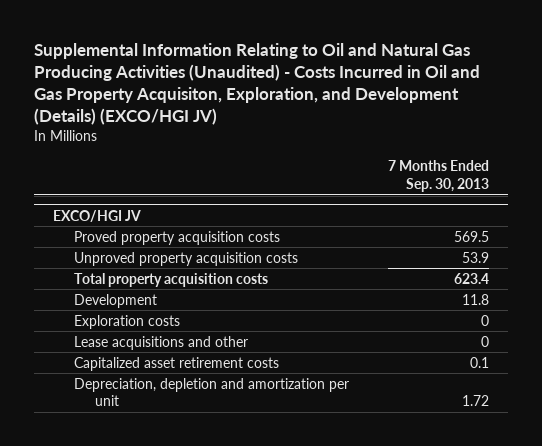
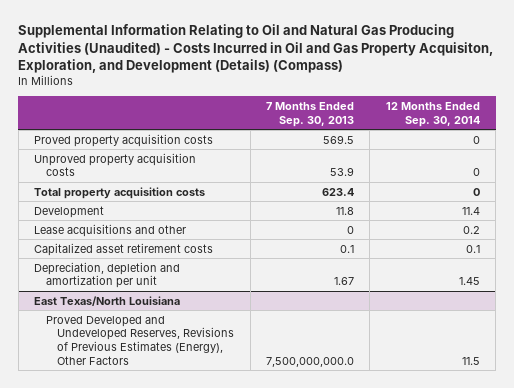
- Supplemental Information Relating to Oil and Natural Gas Producing Activities (Unaudited) - Costs Incurred in Oil and Gas Property Acquisiton, Exploration, and Development (Details) (EXCO/HGI JV)
+ Supplemental Information Relating to Oil and Natural Gas Producing Activities (Unaudited) - Costs Incurred in Oil and Gas Property Acquisiton, Exploration, and Development (Details) (Compass)
- | 7 Months Ended Sep. 30, 2013
+ | 7 Months Ended Sep. 30, 2013 | 12 Months Ended Sep. 30, 2014
- EXCO/HGI JV
- Exploration costs | 0
- Depreciation, depletion and amortization per unit | 1.72
+ Depreciation, depletion and amortization per unit | 1.67 | 1.45
+ East Texas/North Louisiana
+ Proved Developed and Undeveloped Reserves, Revisions of Previous Estimates (Energy), Other Factors | 7,500,000,000.0 | 11.5

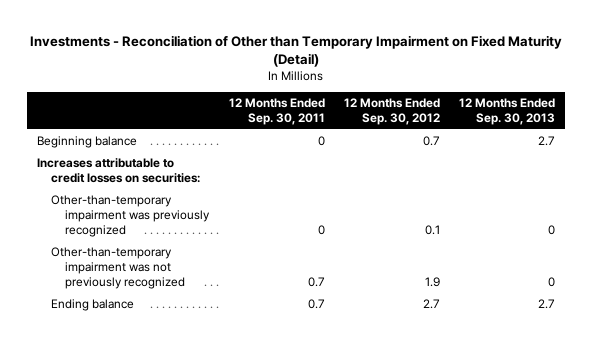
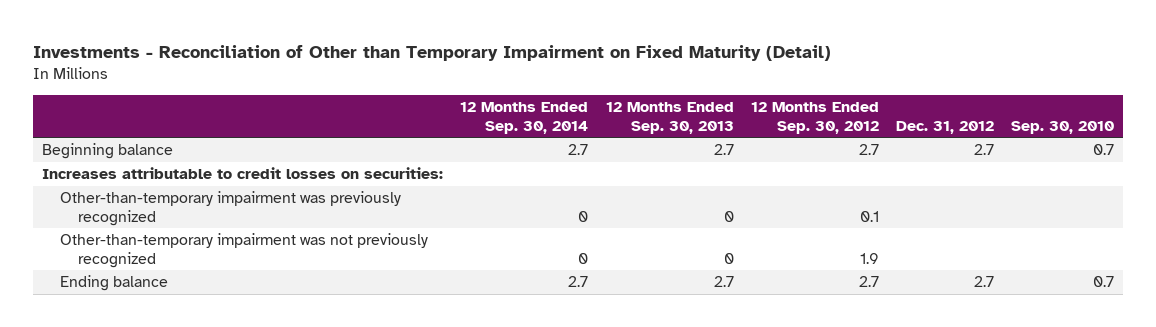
- | 12 Months Ended Sep. 30, 2011 | 12 Months Ended Sep. 30, 2012 | 12 Months Ended Sep. 30, 2013
+ | 12 Months Ended Sep. 30, 2014 | 12 Months Ended Sep. 30, 2013 | 12 Months Ended Sep. 30, 2012 | Dec. 31, 2012 | Sep. 30, 2010
- Beginning balance | 0 | 0.7 | 2.7
+ Beginning balance | 2.7 | 2.7 | 2.7 | 2.7 | 0.7

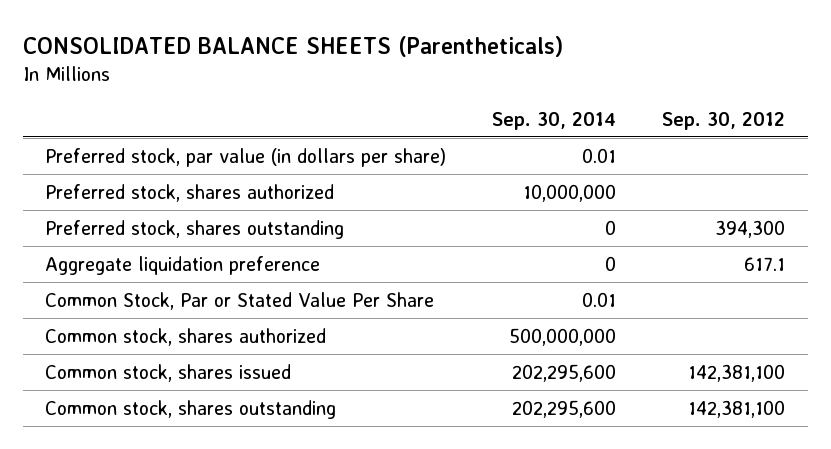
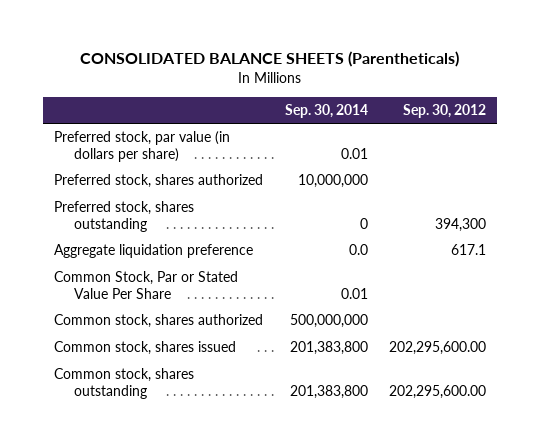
- Aggregate liquidation preference | 0 | 617.1
+ Aggregate liquidation preference | 0.0 | 617.1
- Common stock, shares issued | 202,295,600 | 142,381,100
- Common stock, shares outstanding | 202,295,600 | 142,381,100
+ Common stock, shares issued | 201,383,800 | 202,295,600.00
+ Common stock, shares outstanding | 201,383,800 | 202,295,600.00

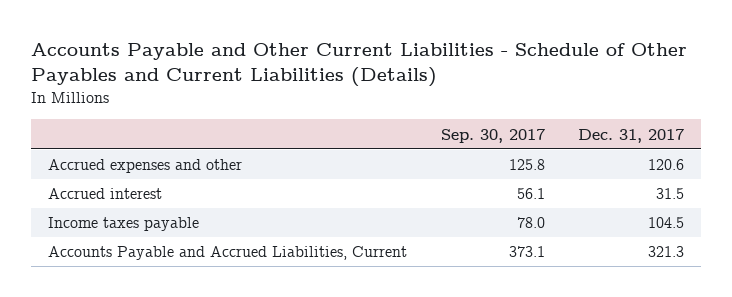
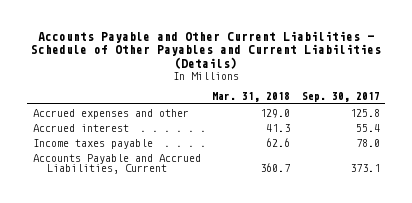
- | Sep. 30, 2017 | Dec. 31, 2017
+ | Mar. 31, 2018 | Sep. 30, 2017
- Accrued interest | 56.1 | 31.5
+ Accrued interest | 41.3 | 55.4

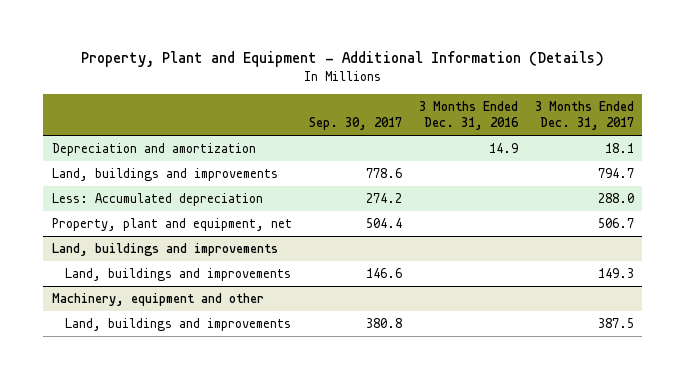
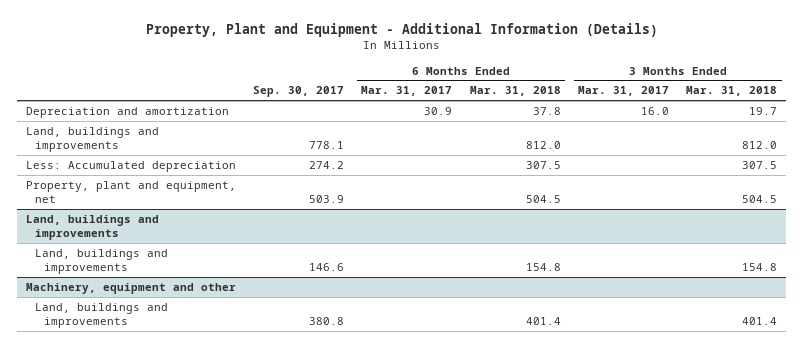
- | Sep. 30, 2017 | 3 Months Ended Dec. 31, 2016 | 3 Months Ended Dec. 31, 2017
+ | Sep. 30, 2017 | 6 Months Ended Mar. 31, 2017 | 6 Months Ended Mar. 31, 2018 | 3 Months Ended Mar. 31, 2017 | 3 Months Ended Mar. 31, 2018
- Land, buildings and improvements | 778.6 | | 794.7
+ Land, buildings and improvements | 778.1 | | 812.0 | | 812.0
- Property, plant and equipment, net | 504.4 | | 506.7
+ Property, plant and equipment, net | 503.9 | | 504.5 | | 504.5

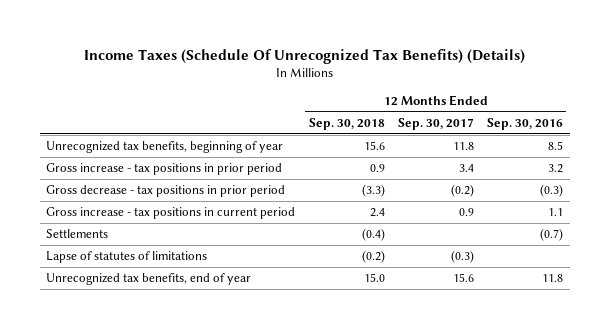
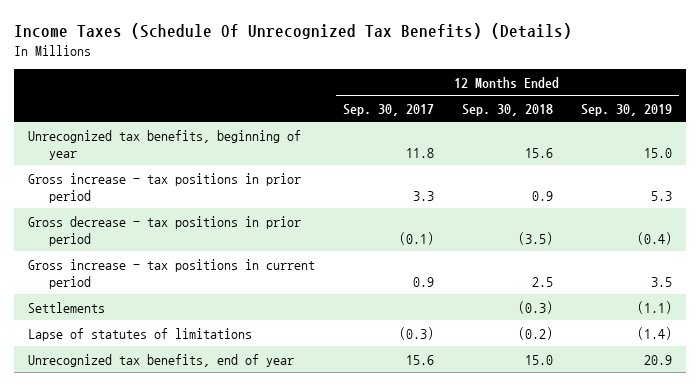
- | 12 Months Ended Sep. 30, 2018 | 12 Months Ended Sep. 30, 2017 | 12 Months Ended Sep. 30, 2016
+ | 12 Months Ended Sep. 30, 2017 | 12 Months Ended Sep. 30, 2018 | 12 Months Ended Sep. 30, 2019
- Gross increase - tax positions in prior period | 0.9 | 3.4 | 3.2
- Gross decrease - tax positions in prior period | (3.3) | (0.2) | (0.3)
- Gross increase - tax positions in current period | 2.4 | 0.9 | 1.1
- Settlements | (0.4) | | (0.7)
+ Gross increase - tax positions in prior period | 3.3 | 0.9 | 5.3
+ Gross decrease - tax positions in prior period | (0.1) | (3.5) | (0.4)
+ Gross increase - tax positions in current period | 0.9 | 2.5 | 3.5
+ Settlements | | (0.3) | (1.1)

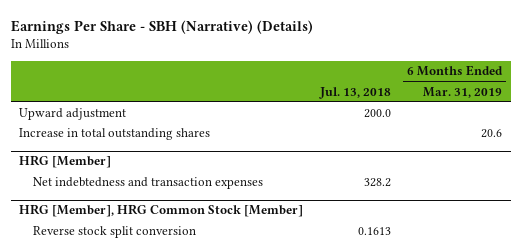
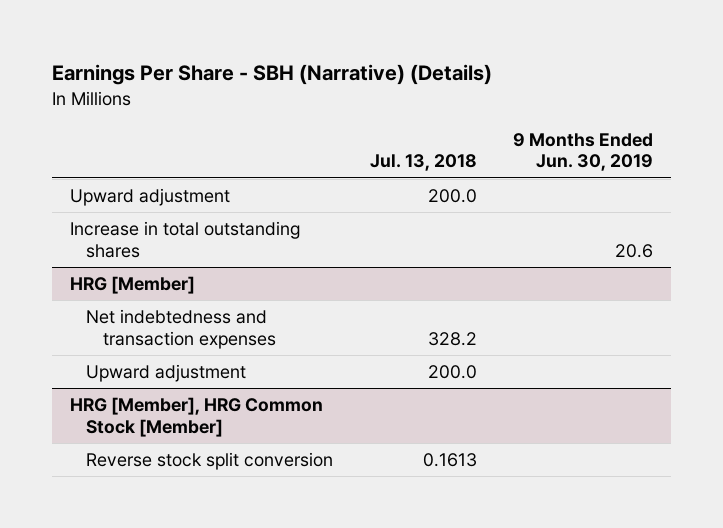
- | Jul. 13, 2018 | 6 Months Ended Mar. 31, 2019
+ | Jul. 13, 2018 | 9 Months Ended Jun. 30, 2019
@ HRG [Member]
+ Upward adjustment | 200.0 |

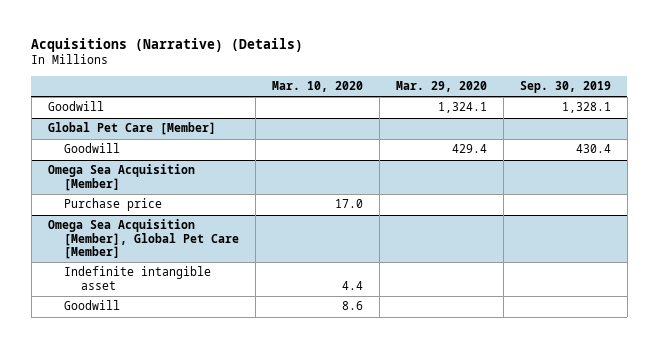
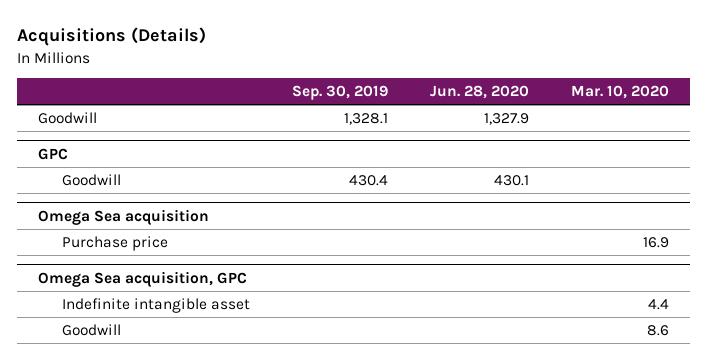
- Acquisitions (Narrative) (Details)
+ Acquisitions (Details)
- | Mar. 10, 2020 | Mar. 29, 2020 | Sep. 30, 2019
+ | Sep. 30, 2019 | Jun. 28, 2020 | Mar. 10, 2020
- Global Pet Care [Member]
+ GPC
- Omega Sea Acquisition [Member]
- Purchase price | 17.0 | |
- Omega Sea Acquisition [Member], Global Pet Care [Member]
+ Omega Sea acquisition
+ Purchase price | | | 16.9
+ Omega Sea acquisition, GPC

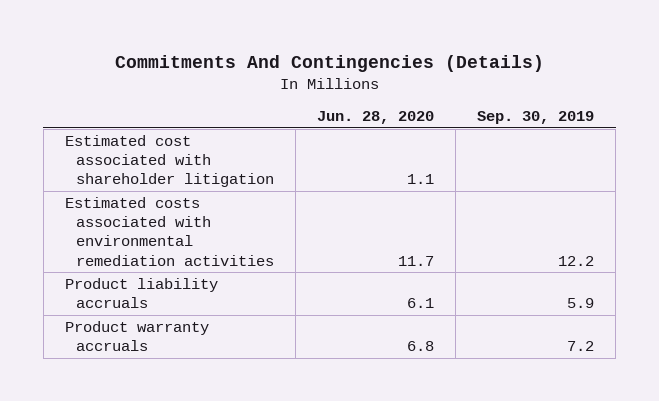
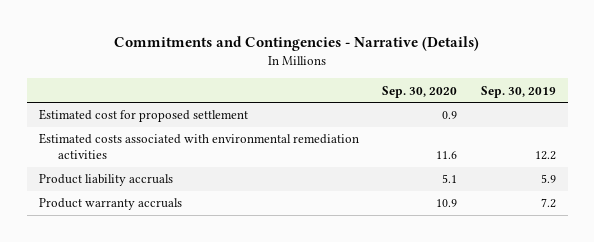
- Commitments And Contingencies (Details)
+ Commitments and Contingencies - Narrative (Details)
- | Jun. 28, 2020 | Sep. 30, 2019
+ | Sep. 30, 2020 | Sep. 30, 2019
- Estimated cost associated with shareholder litigation | 1.1 |
+ Estimated cost for proposed settlement | 0.9 |

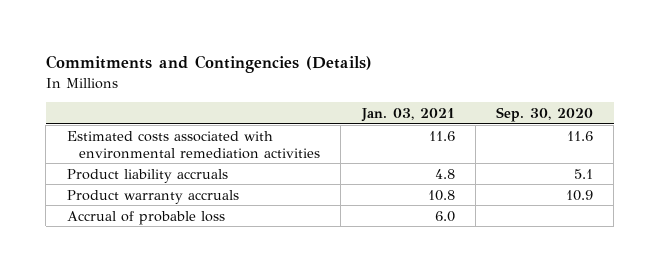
- Commitments and Contingencies - Narrative (Details)
+ Commitments and Contingencies (Details)
- | Sep. 30, 2020 | Sep. 30, 2019
+ | Jan. 03, 2021 | Sep. 30, 2020
- Estimated cost for proposed settlement | 0.9 |
+ Accrual of probable loss | 6.0 |

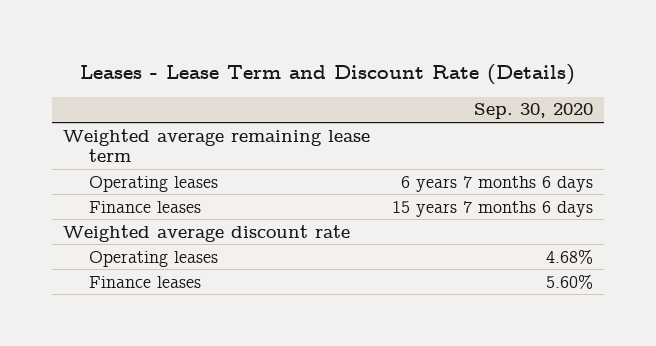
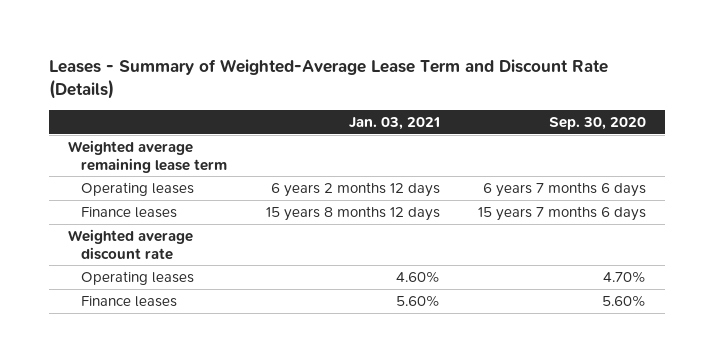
- Leases - Lease Term and Discount Rate (Details)
+ Leases - Summary of Weighted-Average Lease Term and Discount Rate (Details)
- | Sep. 30, 2020
+ | Jan. 03, 2021 | Sep. 30, 2020
- Operating leases | 4.68%
+ Operating leases | 4.60% | 4.70%

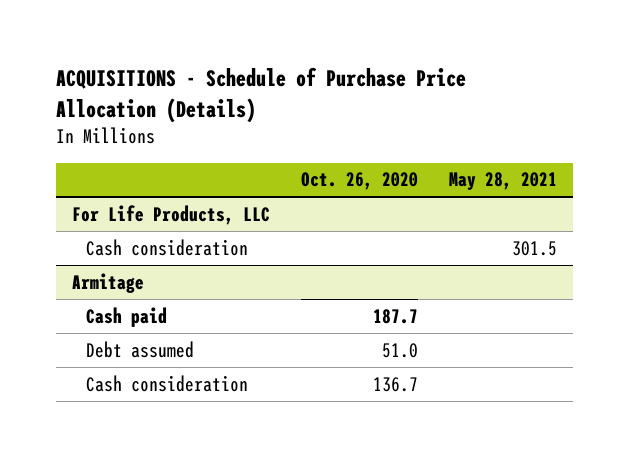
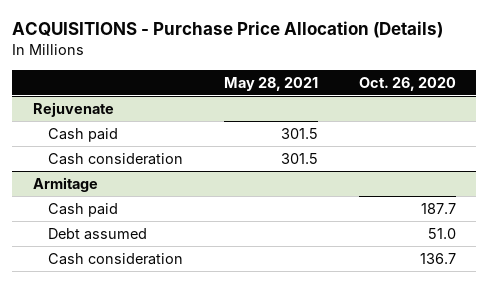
- ACQUISITIONS - Schedule of Purchase Price Allocation (Details)
+ ACQUISITIONS - Purchase Price Allocation (Details)
- | Oct. 26, 2020 | May 28, 2021
+ | May 28, 2021 | Oct. 26, 2020
- For Life Products, LLC
+ Rejuvenate
+ Cash paid | 301.5 |

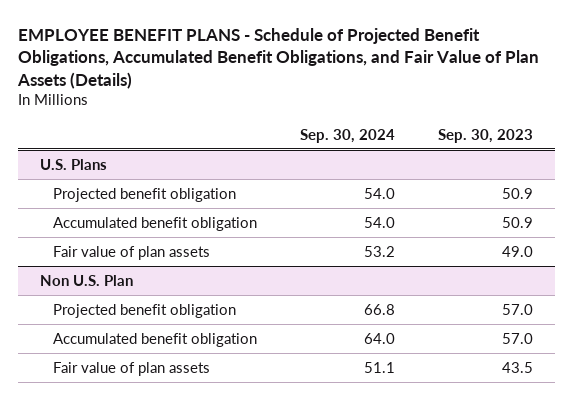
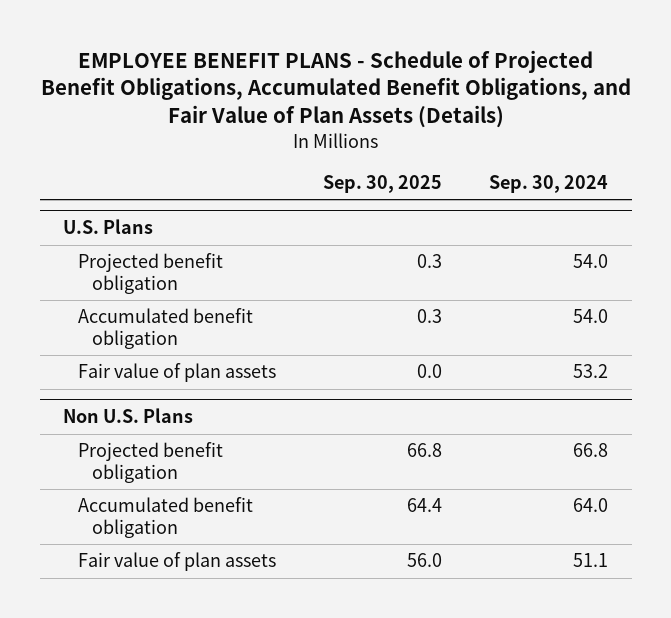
- | Sep. 30, 2024 | Sep. 30, 2023
+ | Sep. 30, 2025 | Sep. 30, 2024
- Non U.S. Plan
+ Non U.S. Plans

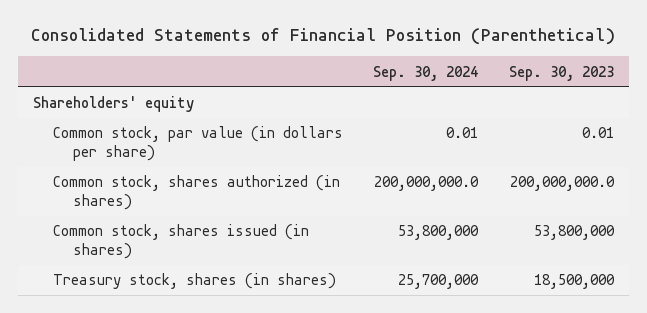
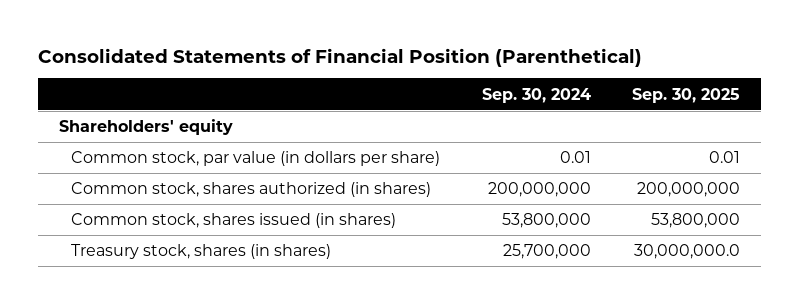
- | Sep. 30, 2024 | Sep. 30, 2023
+ | Sep. 30, 2024 | Sep. 30, 2025
- Common stock, shares authorized (in shares) | 200,000,000.0 | 200,000,000.0
+ Common stock, shares authorized (in shares) | 200,000,000 | 200,000,000

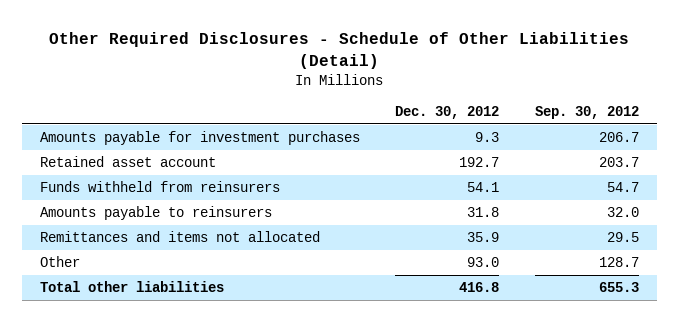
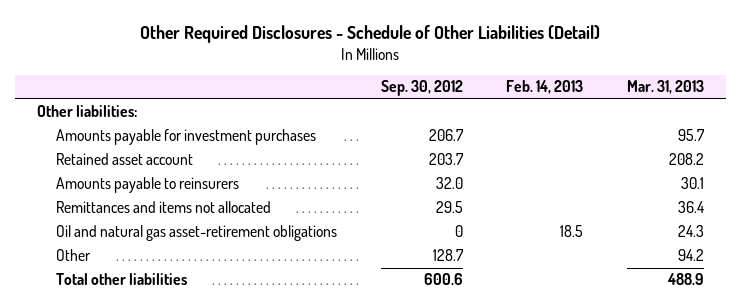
- | Dec. 30, 2012 | Sep. 30, 2012
+ | Sep. 30, 2012 | Feb. 14, 2013 | Mar. 31, 2013
+ Other liabilities:
- Funds withheld from reinsurers | 54.1 | 54.7
+ Oil and natural gas asset-retirement obligations | 0 | 18.5 | 24.3
- Total other liabilities | 416.8 | 655.3
+ Total other liabilities | 600.6 | | 488.9

